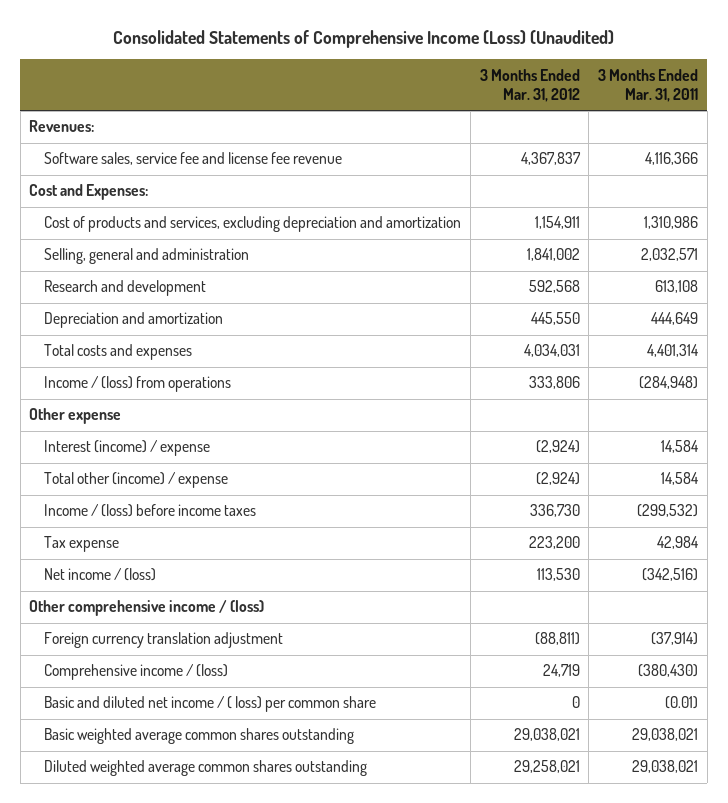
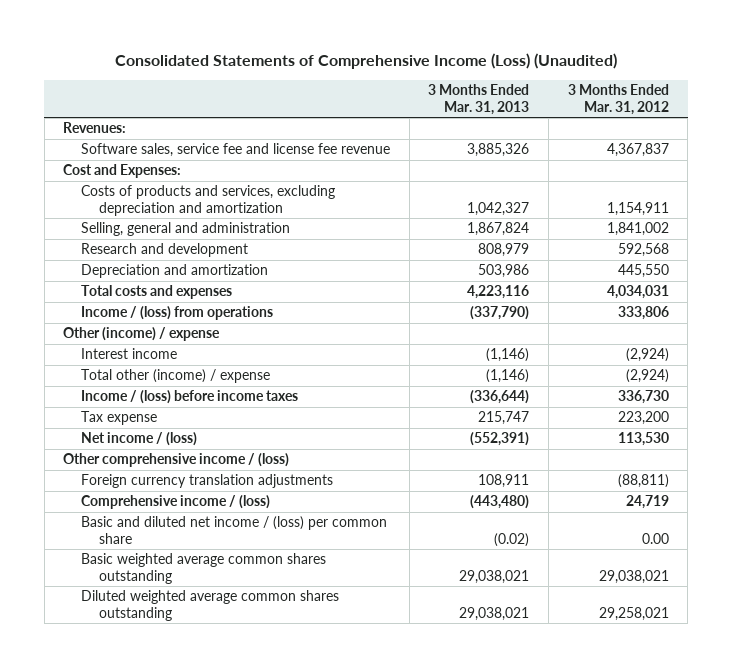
- | 3 Months Ended Mar. 31, 2012 | 3 Months Ended Mar. 31, 2011
+ | 3 Months Ended Mar. 31, 2013 | 3 Months Ended Mar. 31, 2012
- Cost of products and services, excluding depreciation and amortization | 1,154,911 | 1,310,986
+ Costs of products and services, excluding depreciation and amortization | 1,042,327 | 1,154,911
- Other expense
- Interest (income) / expense | (2,924) | 14,584
+ Other (income) / expense
+ Interest income | (1,146) | (2,924)
- Foreign currency translation adjustment | (88,811) | (37,914)
+ Foreign currency translation adjustments | 108,911 | (88,811)
- Basic and diluted net income / ( loss) per common share | 0 | (0.01)
+ Basic and diluted net income / (loss) per common share | (0.02) | 0.00

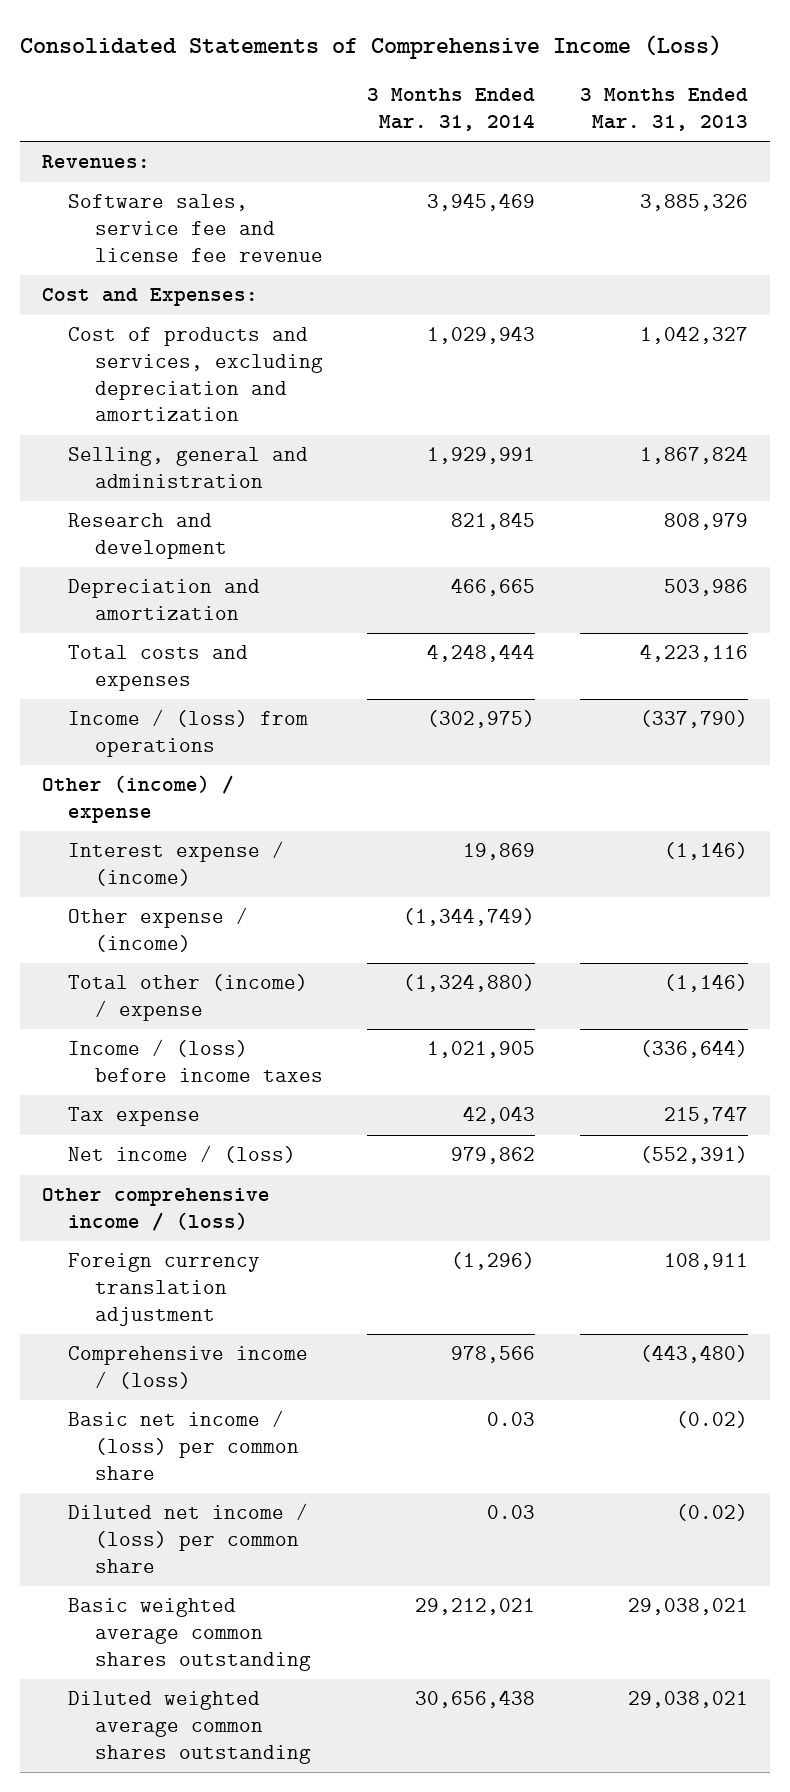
- Consolidated Statements of Comprehensive Income (Loss) (Unaudited)
+ Consolidated Statements of Comprehensive Income (Loss)
- | 3 Months Ended Mar. 31, 2013 | 3 Months Ended Mar. 31, 2012
+ | 3 Months Ended Mar. 31, 2014 | 3 Months Ended Mar. 31, 2013
- Costs of products and services, excluding depreciation and amortization | 1,042,327 | 1,154,911
+ Cost of products and services, excluding depreciation and amortization | 1,029,943 | 1,042,327
- Interest income | (1,146) | (2,924)
+ Interest expense / (income) | 19,869 | (1,146)
+ Other expense / (income) | (1,344,749) |
- Foreign currency translation adjustments | 108,911 | (88,811)
+ Foreign currency translation adjustment | (1,296) | 108,911
- Basic and diluted net income / (loss) per common share | (0.02) | 0.00
+ Basic net income / (loss) per common share | 0.03 | (0.02)
+ Diluted net income / (loss) per common share | 0.03 | (0.02)

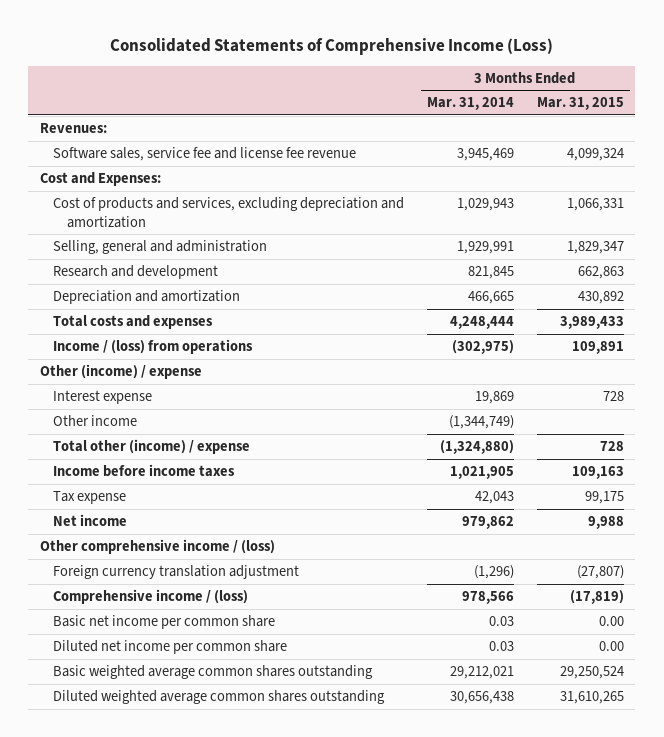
- | 3 Months Ended Mar. 31, 2014 | 3 Months Ended Mar. 31, 2013
+ | 3 Months Ended Mar. 31, 2014 | 3 Months Ended Mar. 31, 2015
- Interest expense / (income) | 19,869 | (1,146)
- Other expense / (income) | (1,344,749) |
+ Interest expense | 19,869 | 728
+ Other income | (1,344,749) |
- Income / (loss) before income taxes | 1,021,905 | (336,644)
+ Income before income taxes | 1,021,905 | 109,163
- Net income / (loss) | 979,862 | (552,391)
+ Net income | 979,862 | 9,988
- Basic net income / (loss) per common share | 0.03 | (0.02)
- Diluted net income / (loss) per common share | 0.03 | (0.02)
+ Basic net income per common share | 0.03 | 0.00
+ Diluted net income per common share | 0.03 | 0.00

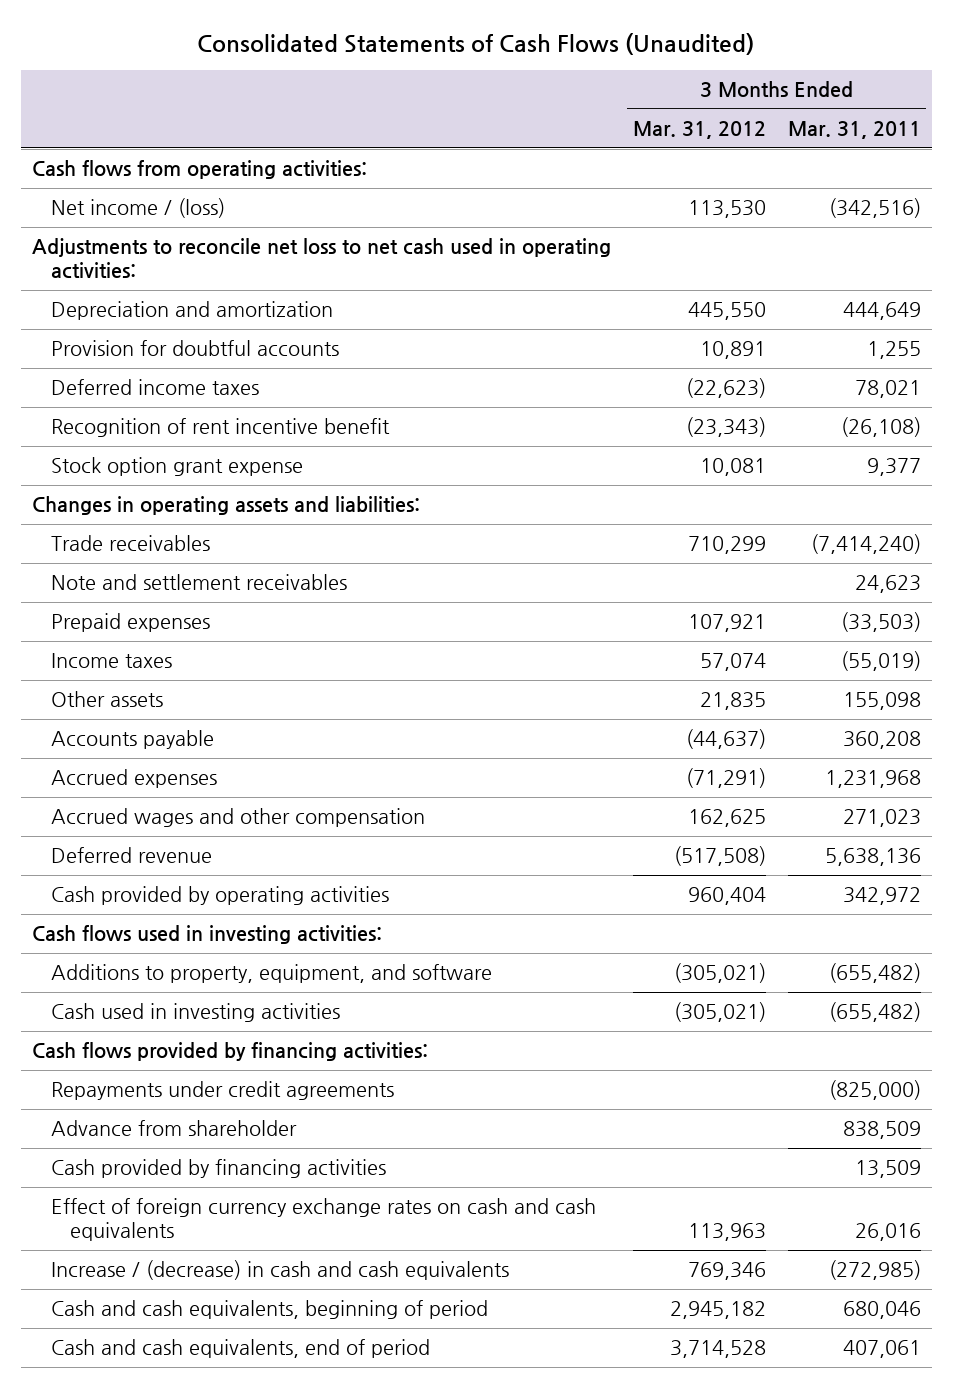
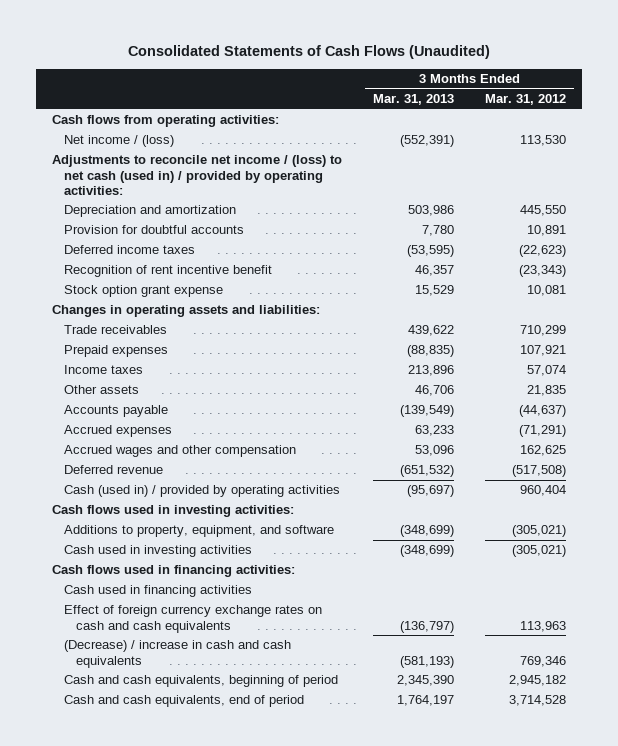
- | 3 Months Ended Mar. 31, 2012 | 3 Months Ended Mar. 31, 2011
+ | 3 Months Ended Mar. 31, 2013 | 3 Months Ended Mar. 31, 2012
- Adjustments to reconcile net loss to net cash used in operating activities:
+ Adjustments to reconcile net income / (loss) to net cash (used in) / provided by operating activities:
- Note and settlement receivables | | 24,623
- Cash provided by operating activities | 960,404 | 342,972
+ Cash (used in) / provided by operating activities | (95,697) | 960,404
- Cash flows provided by financing activities:
- Repayments under credit agreements | | (825,000)
- Advance from shareholder | | 838,509
- Cash provided by financing activities | | 13,509
+ Cash flows used in financing activities:
+ Cash used in financing activities
- Increase / (decrease) in cash and cash equivalents | 769,346 | (272,985)
+ (Decrease) / increase in cash and cash equivalents | (581,193) | 769,346

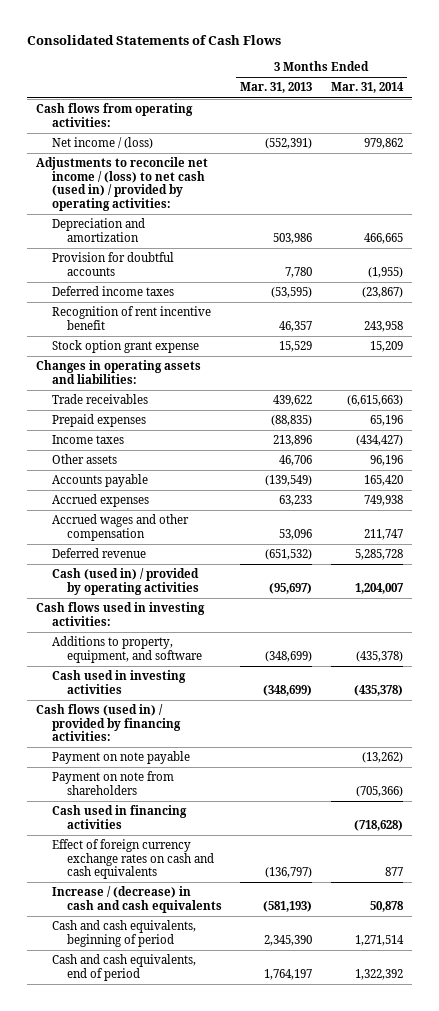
- Consolidated Statements of Cash Flows (Unaudited)
+ Consolidated Statements of Cash Flows
- | 3 Months Ended Mar. 31, 2013 | 3 Months Ended Mar. 31, 2012
+ | 3 Months Ended Mar. 31, 2013 | 3 Months Ended Mar. 31, 2014
- Cash flows used in financing activities:
+ Cash flows (used in) / provided by financing activities:
+ Payment on note payable | | (13,262)
+ Payment on note from shareholders | | (705,366)
- (Decrease) / increase in cash and cash equivalents | (581,193) | 769,346
+ Increase / (decrease) in cash and cash equivalents | (581,193) | 50,878

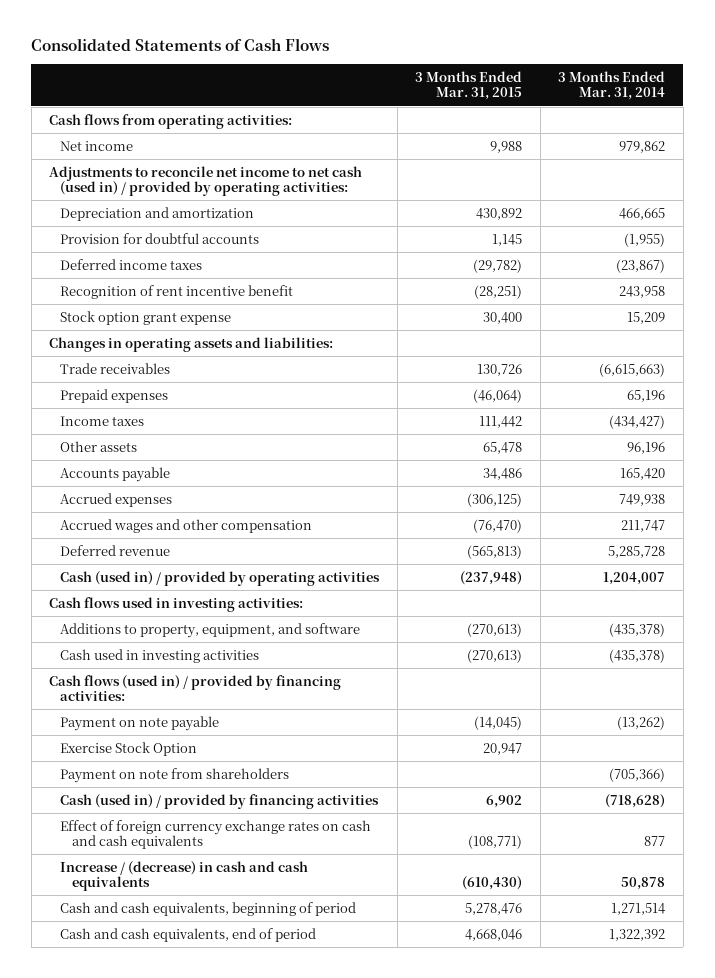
- | 3 Months Ended Mar. 31, 2013 | 3 Months Ended Mar. 31, 2014
+ | 3 Months Ended Mar. 31, 2015 | 3 Months Ended Mar. 31, 2014
- Net income / (loss) | (552,391) | 979,862
- Adjustments to reconcile net income / (loss) to net cash (used in) / provided by operating activities:
+ Net income | 9,988 | 979,862
+ Adjustments to reconcile net income to net cash (used in) / provided by operating activities:
+ Exercise Stock Option | 20,947 |
- Cash used in financing activities | | (718,628)
+ Cash (used in) / provided by financing activities | 6,902 | (718,628)

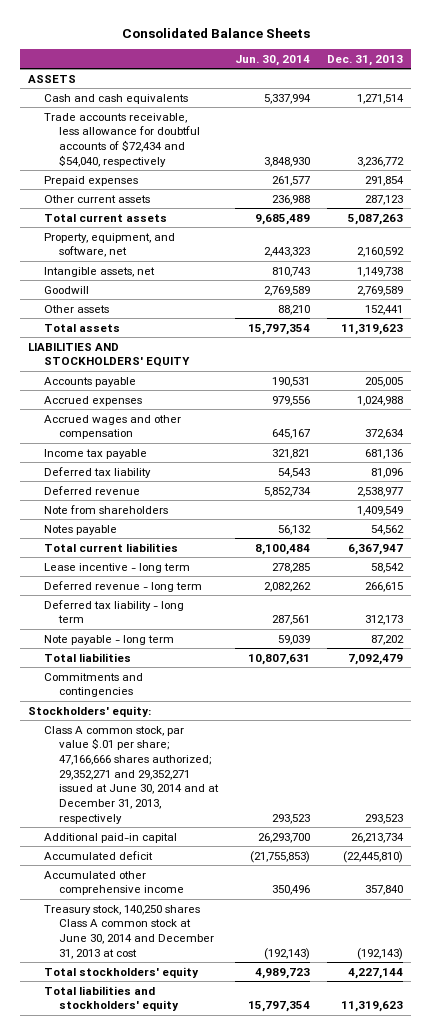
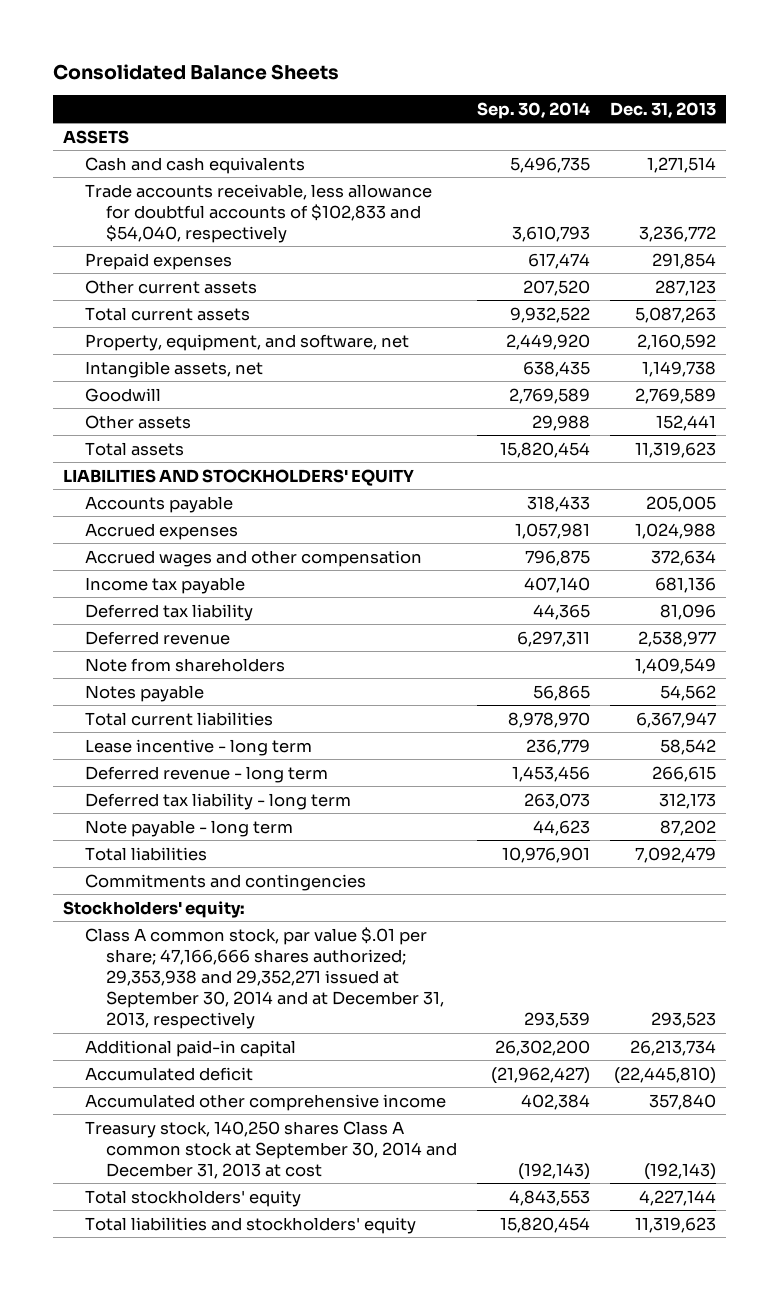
- | Jun. 30, 2014 | Dec. 31, 2013
+ | Sep. 30, 2014 | Dec. 31, 2013
- Trade accounts receivable, less allowance for doubtful accounts of $72,434 and $54,040, respectively | 3,848,930 | 3,236,772
+ Trade accounts receivable, less allowance for doubtful accounts of $102,833 and $54,040, respectively | 3,610,793 | 3,236,772
- Class A common stock, par value $.01 per share; 47,166,666 shares authorized; 29,352,271 and 29,352,271 issued at June 30, 2014 and at December 31, 2013, respectively | 293,523 | 293,523
+ Class A common stock, par value $.01 per share; 47,166,666 shares authorized; 29,353,938 and 29,352,271 issued at September 30, 2014 and at December 31, 2013, respectively | 293,539 | 293,523
- Treasury stock, 140,250 shares Class A common stock at June 30, 2014 and December 31, 2013 at cost | (192,143) | (192,143)
+ Treasury stock, 140,250 shares Class A common stock at September 30, 2014 and December 31, 2013 at cost | (192,143) | (192,143)

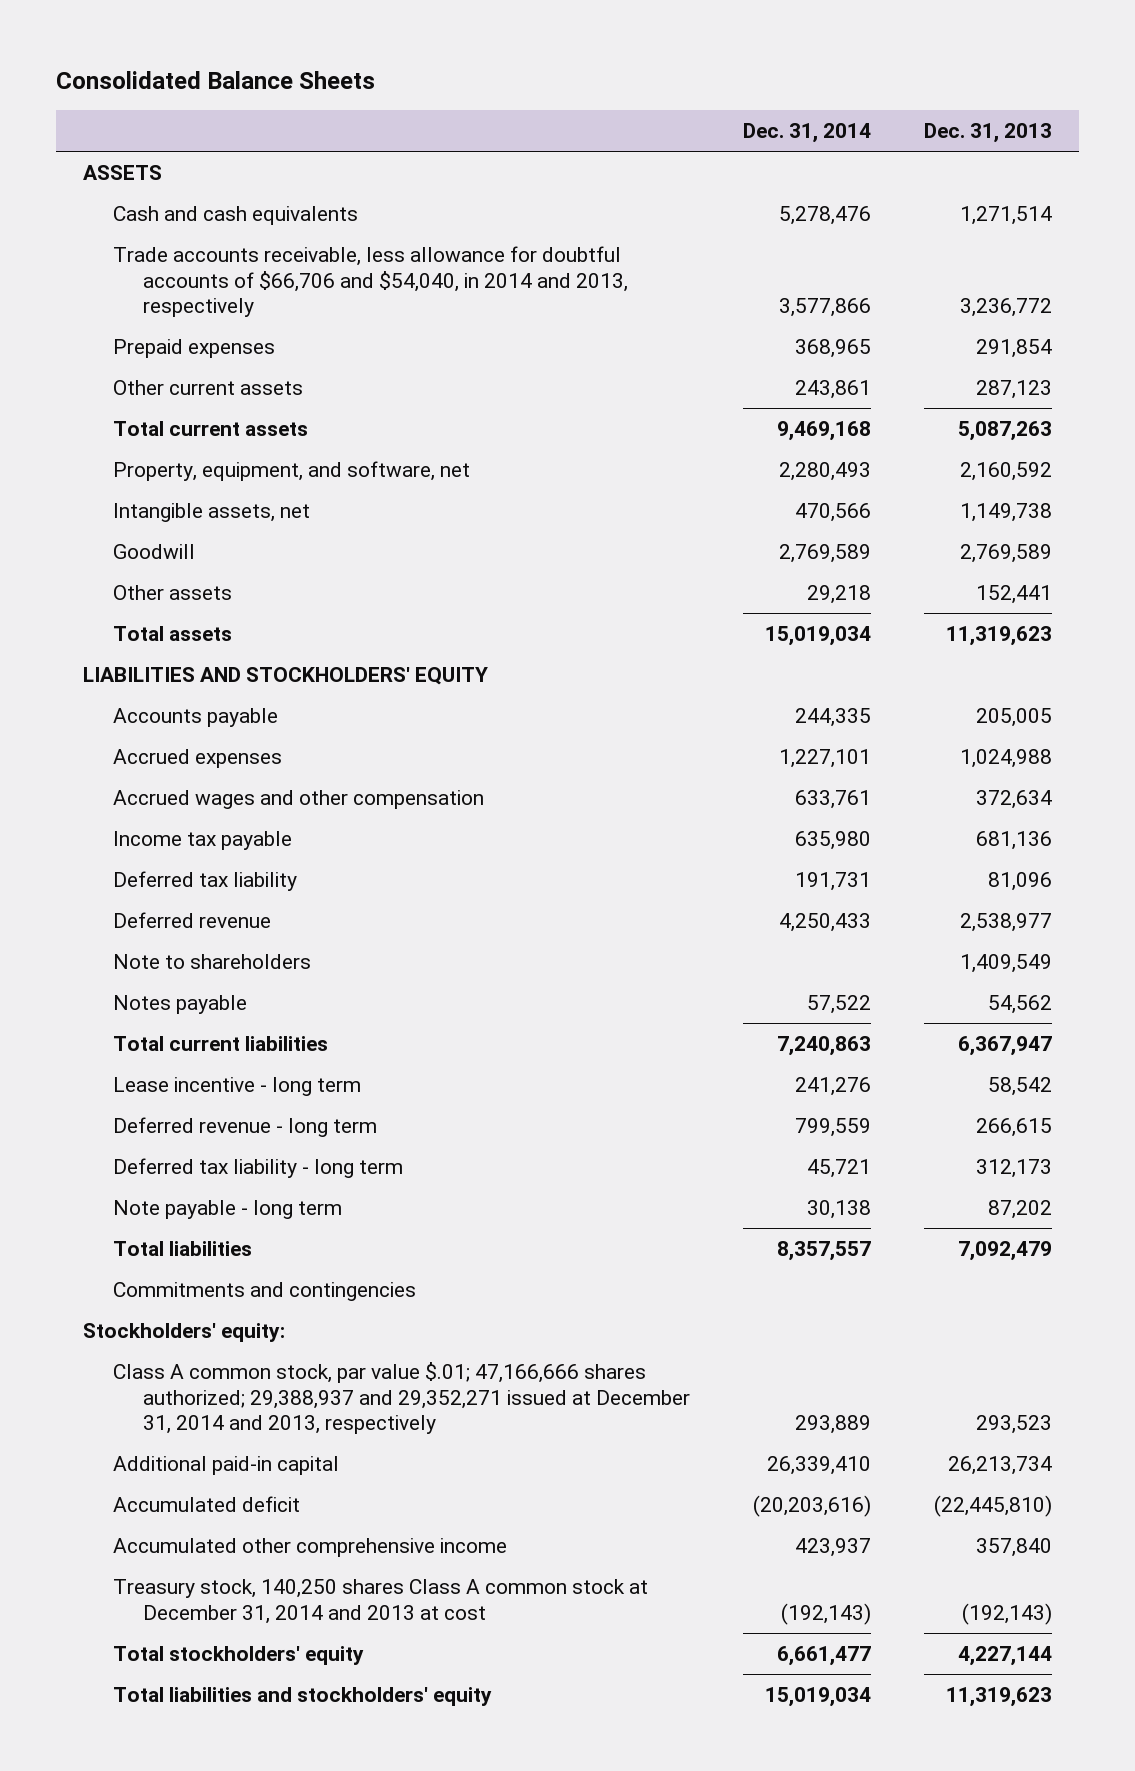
- | Sep. 30, 2014 | Dec. 31, 2013
+ | Dec. 31, 2014 | Dec. 31, 2013
- Trade accounts receivable, less allowance for doubtful accounts of $102,833 and $54,040, respectively | 3,610,793 | 3,236,772
+ Trade accounts receivable, less allowance for doubtful accounts of $66,706 and $54,040, in 2014 and 2013, respectively | 3,577,866 | 3,236,772
- Note from shareholders | | 1,409,549
+ Note to shareholders | | 1,409,549
- Class A common stock, par value $.01 per share; 47,166,666 shares authorized; 29,353,938 and 29,352,271 issued at September 30, 2014 and at December 31, 2013, respectively | 293,539 | 293,523
+ Class A common stock, par value $.01; 47,166,666 shares authorized; 29,388,937 and 29,352,271 issued at December 31, 2014 and 2013, respectively | 293,889 | 293,523
- Treasury stock, 140,250 shares Class A common stock at September 30, 2014 and December 31, 2013 at cost | (192,143) | (192,143)
+ Treasury stock, 140,250 shares Class A common stock at December 31, 2014 and 2013 at cost | (192,143) | (192,143)

